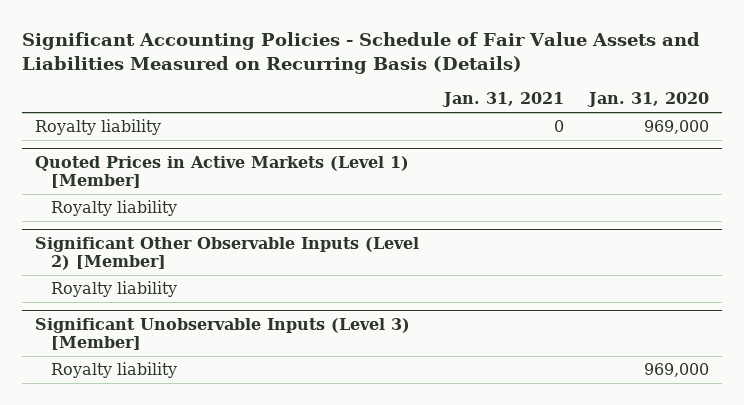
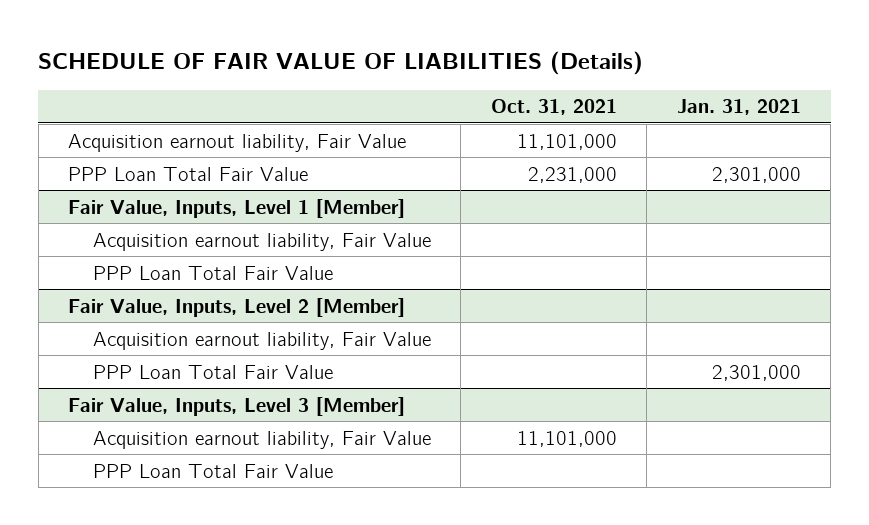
- Significant Accounting Policies - Schedule of Fair Value Assets and Liabilities Measured on Recurring Basis (Details)
+ SCHEDULE OF FAIR VALUE OF LIABILITIES (Details)
- | Jan. 31, 2021 | Jan. 31, 2020
+ | Oct. 31, 2021 | Jan. 31, 2021
- Royalty liability | 0 | 969,000
- Quoted Prices in Active Markets (Level 1) [Member]
- Royalty liability
- Significant Other Observable Inputs (Level 2) [Member]
- Royalty liability
- Significant Unobservable Inputs (Level 3) [Member]
- Royalty liability | | 969,000
+ Acquisition earnout liability, Fair Value | 11,101,000 |
+ PPP Loan Total Fair Value | 2,231,000 | 2,301,000
+ Fair Value, Inputs, Level 1 [Member]
+ Acquisition earnout liability, Fair Value
+ PPP Loan Total Fair Value
+ Fair Value, Inputs, Level 2 [Member]
+ Acquisition earnout liability, Fair Value
+ PPP Loan Total Fair Value | | 2,301,000
+ Fair Value, Inputs, Level 3 [Member]
+ Acquisition earnout liability, Fair Value | 11,101,000 |
+ PPP Loan Total Fair Value

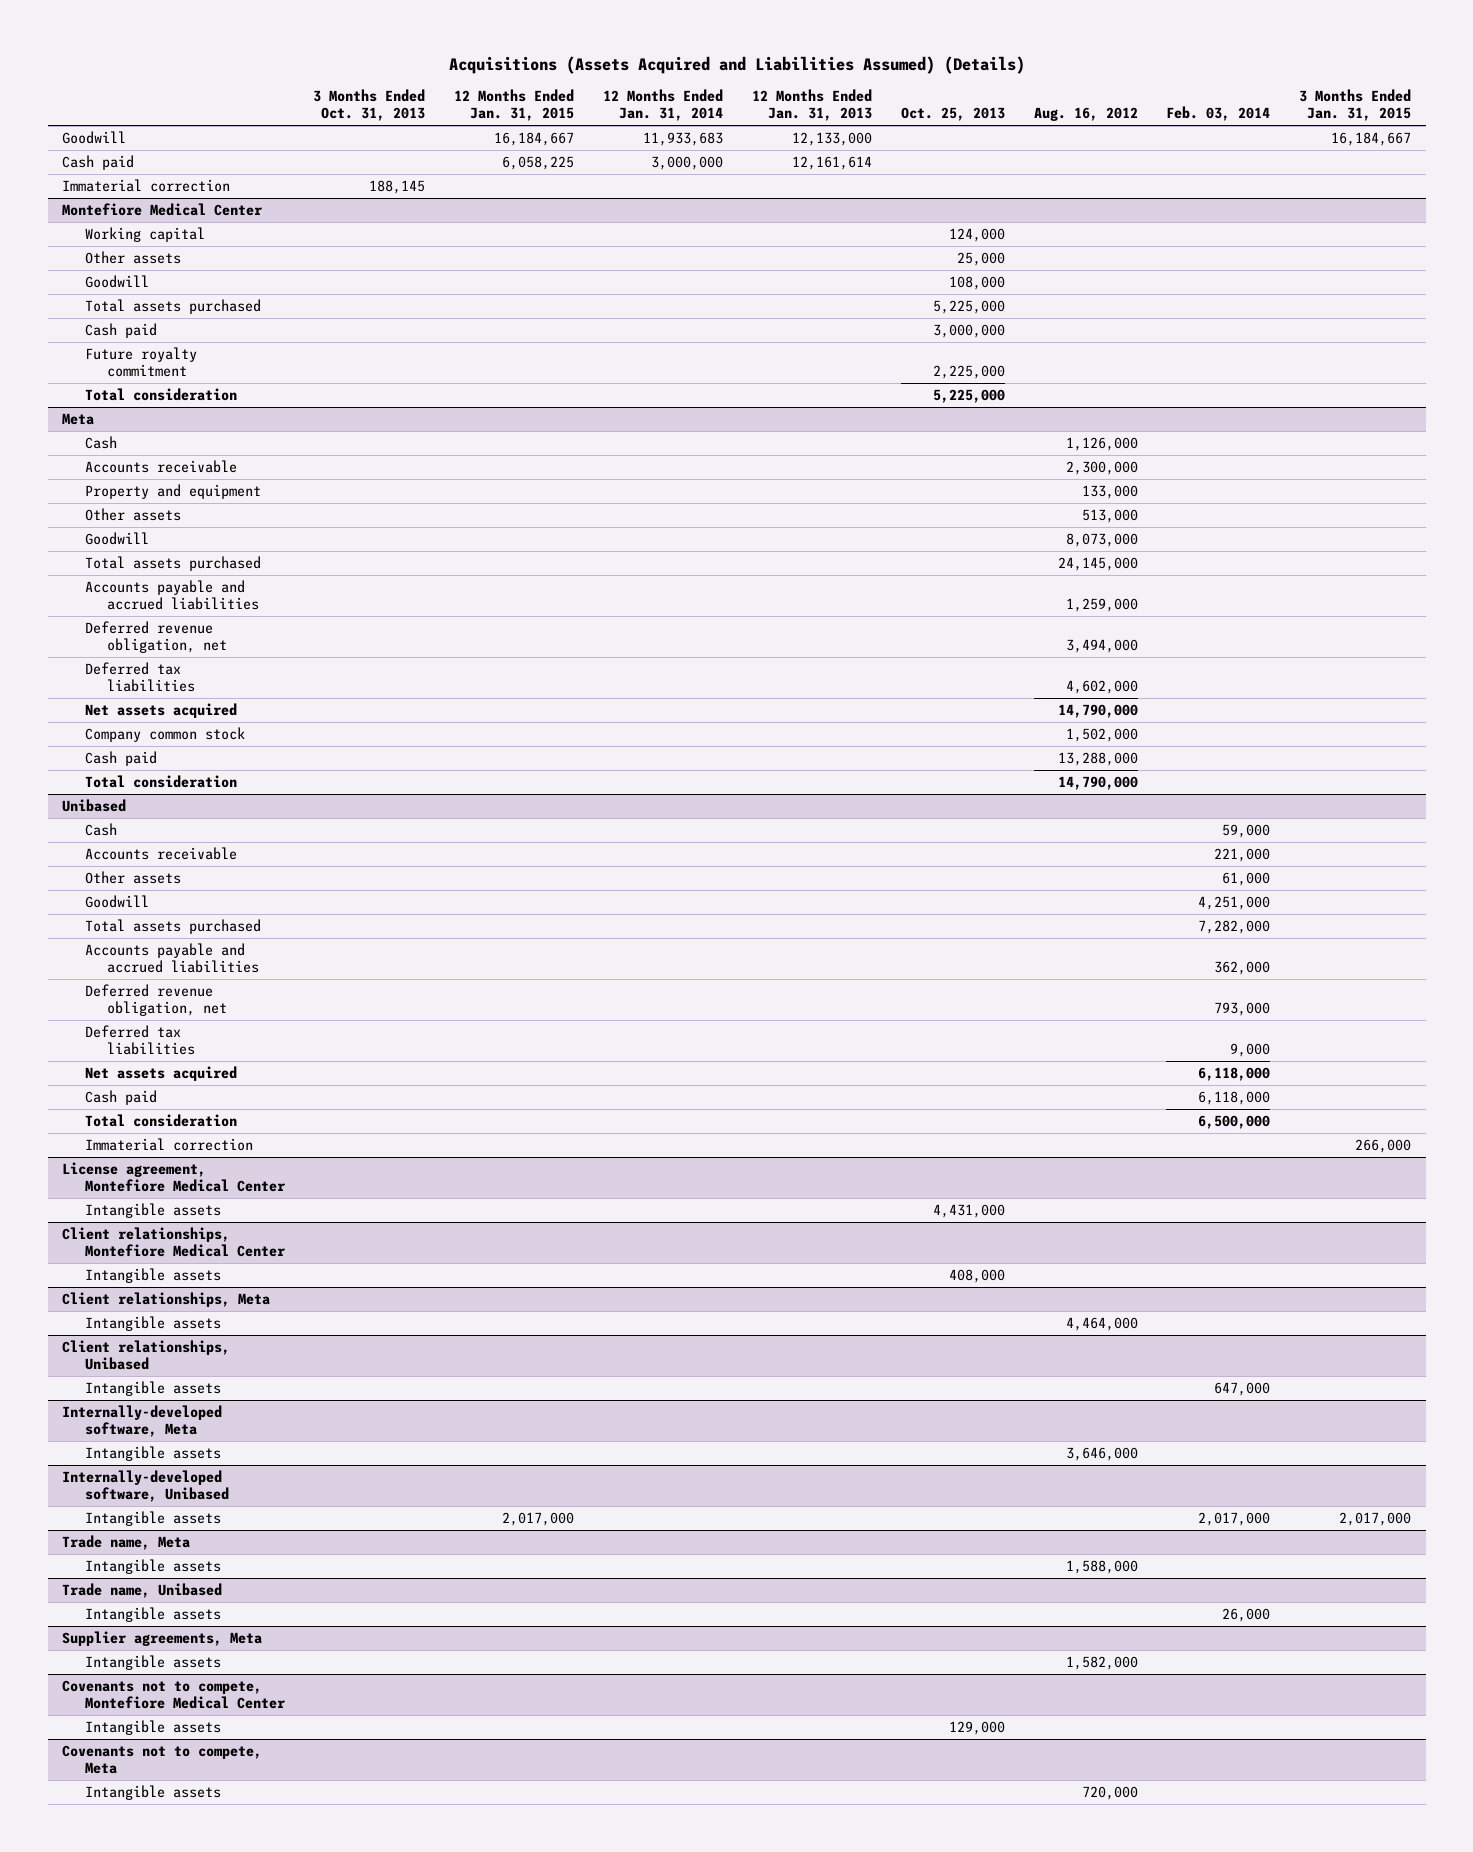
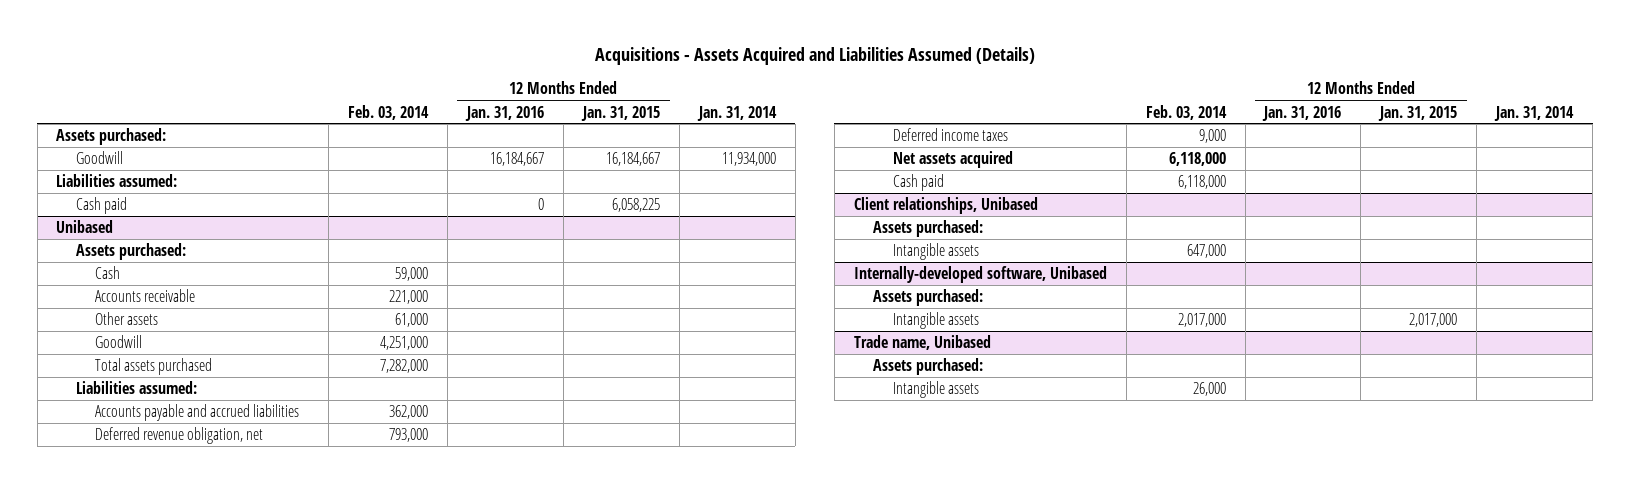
- Acquisitions (Assets Acquired and Liabilities Assumed) (Details)
+ Acquisitions - Assets Acquired and Liabilities Assumed (Details)
- | 3 Months Ended Oct. 31, 2013 | 12 Months Ended Jan. 31, 2015 | 12 Months Ended Jan. 31, 2014 | 12 Months Ended Jan. 31, 2013 | Oct. 25, 2013 | Aug. 16, 2012 | Feb. 03, 2014 | 3 Months Ended Jan. 31, 2015
+ | Feb. 03, 2014 | 12 Months Ended Jan. 31, 2016 | 12 Months Ended Jan. 31, 2015 | Jan. 31, 2014
+ Assets purchased:
+ Liabilities assumed:
- Immaterial correction | 188,145 | | | | | | |
- Montefiore Medical Center
- Working capital | | | | | 124,000 | | |
- Other assets | | | | | 25,000 | | |
- Goodwill | | | | | 108,000 | | |
- Total assets purchased | | | | | 5,225,000 | | |
- Cash paid | | | | | 3,000,000 | | |
- Future royalty commitment | | | | | 2,225,000 | | |
- Total consideration | | | | | 5,225,000 | | |
- Meta
- Cash | | | | | | 1,126,000 | |
- Accounts receivable | | | | | | 2,300,000 | |
- Property and equipment | | | | | | 133,000 | |
- Other assets | | | | | | 513,000 | |
- Goodwill | | | | | | 8,073,000 | |
- Total assets purchased | | | | | | 24,145,000 | |
- Accounts payable and accrued liabilities | | | | | | 1,259,000 | |
- Deferred revenue obligation, net | | | | | | 3,494,000 | |
- Deferred tax liabilities | | | | | | 4,602,000 | |
- Net assets acquired | | | | | | 14,790,000 | |
- Company common stock | | | | | | 1,502,000 | |
- Cash paid | | | | | | 13,288,000 | |
- Total consideration | | | | | | 14,790,000 | |
@ Unibased
+ Assets purchased:
+ Liabilities assumed:
- Deferred tax liabilities | | | | | | | 9,000 |
+ Deferred income taxes | 9,000 | | |
- Total consideration | | | | | | | 6,500,000 |
- Immaterial correction | | | | | | | | 266,000
- License agreement, Montefiore Medical Center
- Intangible assets | | | | | 4,431,000 | | |
- Client relationships, Montefiore Medical Center
- Intangible assets | | | | | 408,000 | | |
- Client relationships, Meta
- Intangible assets | | | | | | 4,464,000 | |
@ Client relationships, Unibased
+ Assets purchased:
- Internally-developed software, Meta
- Intangible assets | | | | | | 3,646,000 | |
@ Internally-developed software, Unibased
+ Assets purchased:
- Trade name, Meta
- Intangible assets | | | | | | 1,588,000 | |
@ Trade name, Unibased
+ Assets purchased:
- Supplier agreements, Meta
- Intangible assets | | | | | | 1,582,000 | |
- Covenants not to compete, Montefiore Medical Center
- Intangible assets | | | | | 129,000 | | |
- Covenants not to compete, Meta
- Intangible assets | | | | | | 720,000 | |

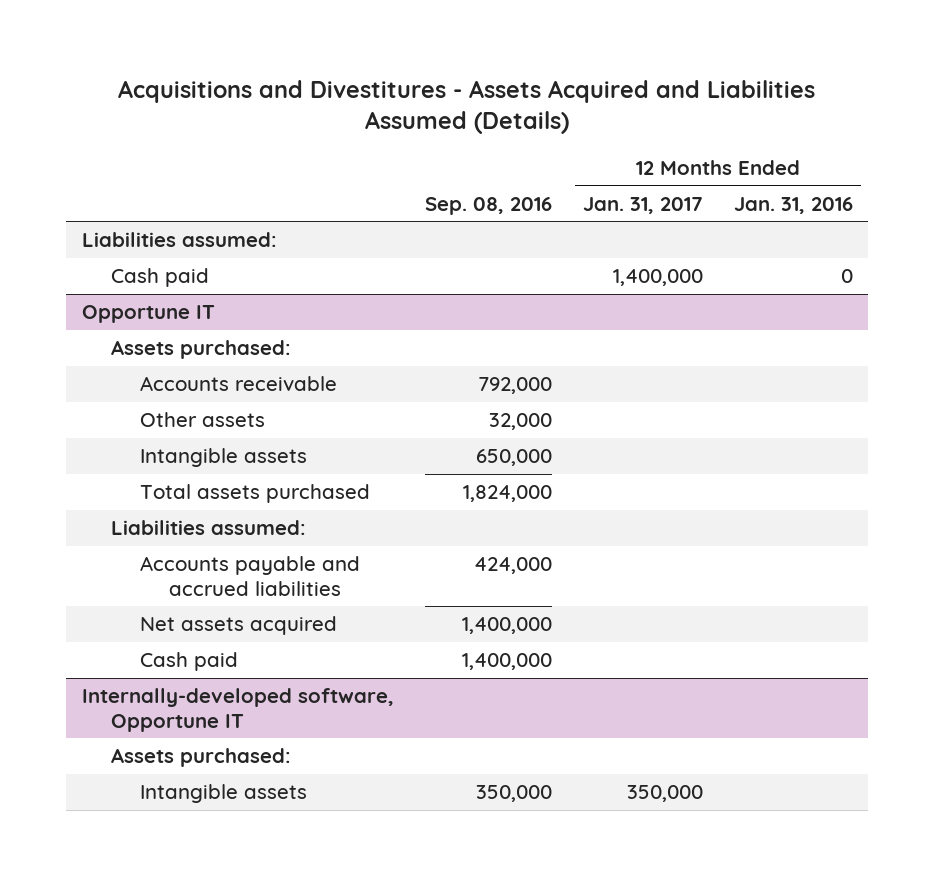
- Acquisitions - Assets Acquired and Liabilities Assumed (Details)
+ Acquisitions and Divestitures - Assets Acquired and Liabilities Assumed (Details)
- | Feb. 03, 2014 | 12 Months Ended Jan. 31, 2016 | 12 Months Ended Jan. 31, 2015 | Jan. 31, 2014
+ | Sep. 08, 2016 | 12 Months Ended Jan. 31, 2017 | 12 Months Ended Jan. 31, 2016
- Assets purchased:
- Goodwill | | 16,184,667 | 16,184,667 | 11,934,000
- Unibased
- Assets purchased:
- Cash | 59,000 | | |
- Accounts receivable | 221,000 | | |
- Other assets | 61,000 | | |
- Goodwill | 4,251,000 | | |
- Total assets purchased | 7,282,000 | | |
- Liabilities assumed:
- Accounts payable and accrued liabilities | 362,000 | | |
- Deferred revenue obligation, net | 793,000 | | |
- Deferred income taxes | 9,000 | | |
- Net assets acquired | 6,118,000 | | |
- Cash paid | 6,118,000 | | |
- Client relationships, Unibased
- Assets purchased:
- Intangible assets | 647,000 | | |
- Internally-developed software, Unibased
+ Opportune IT
+ Assets purchased:
+ Accounts receivable | 792,000 | |
+ Other assets | 32,000 | |
+ Intangible assets | 650,000 | |
+ Total assets purchased | 1,824,000 | |
+ Liabilities assumed:
+ Accounts payable and accrued liabilities | 424,000 | |
+ Net assets acquired | 1,400,000 | |
+ Cash paid | 1,400,000 | |
+ Internally-developed software, Opportune IT
- Trade name, Unibased
- Assets purchased:
- Intangible assets | 26,000 | | |

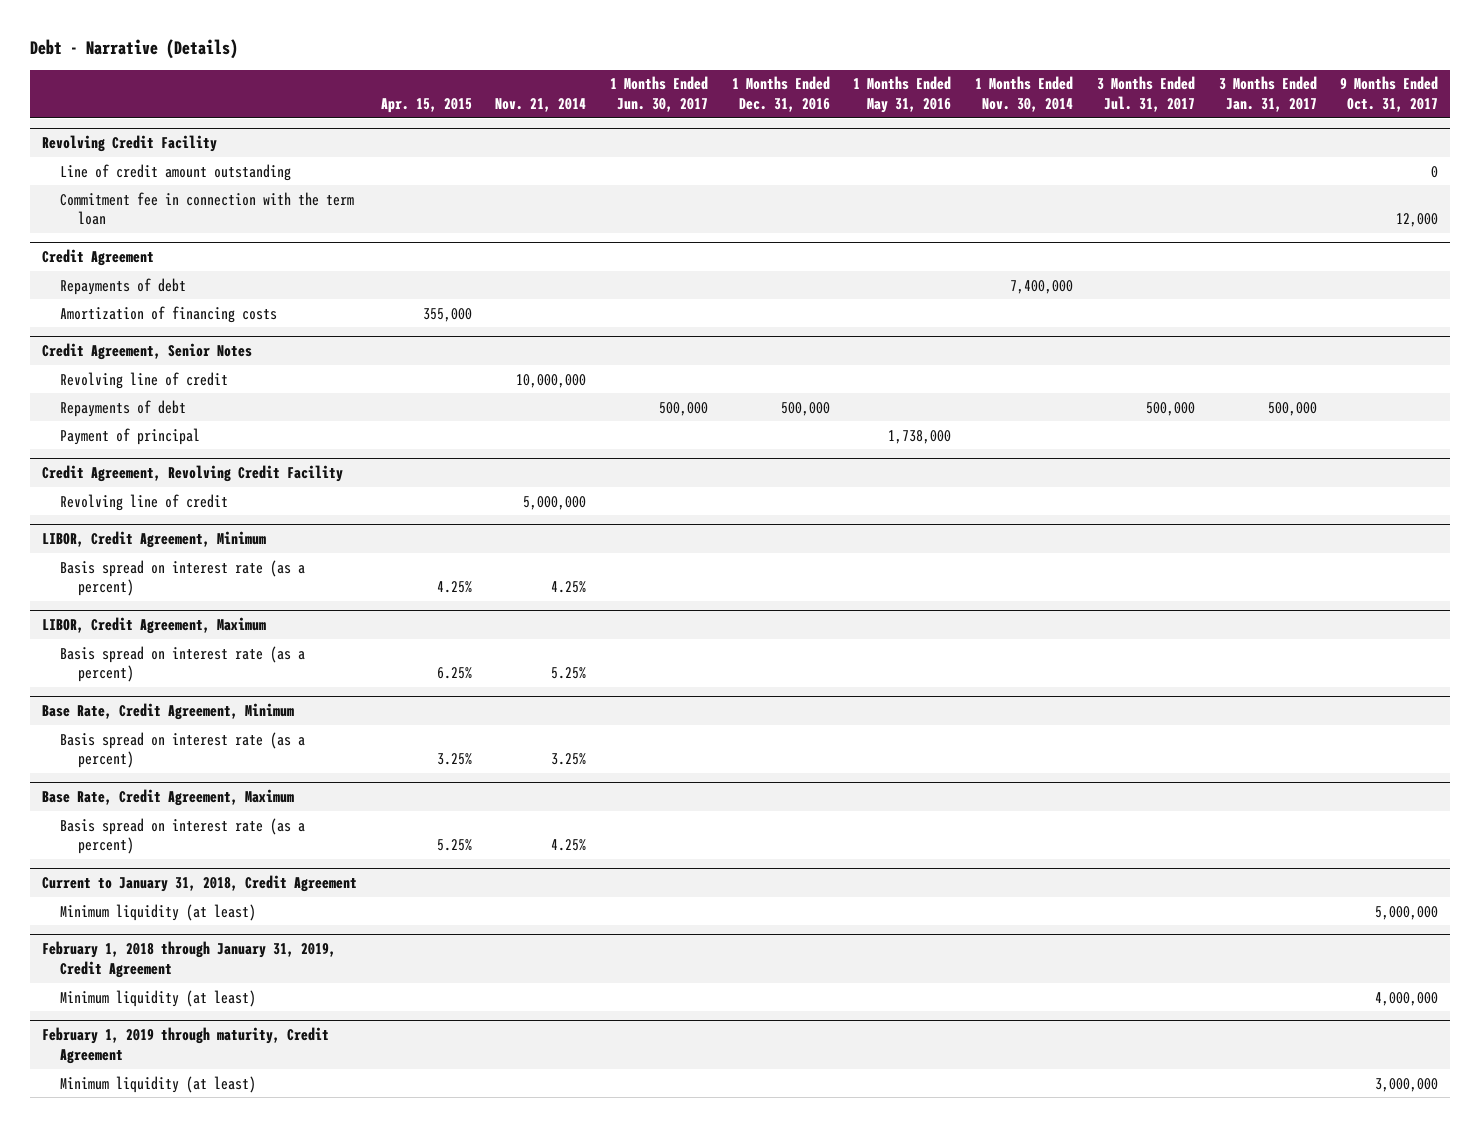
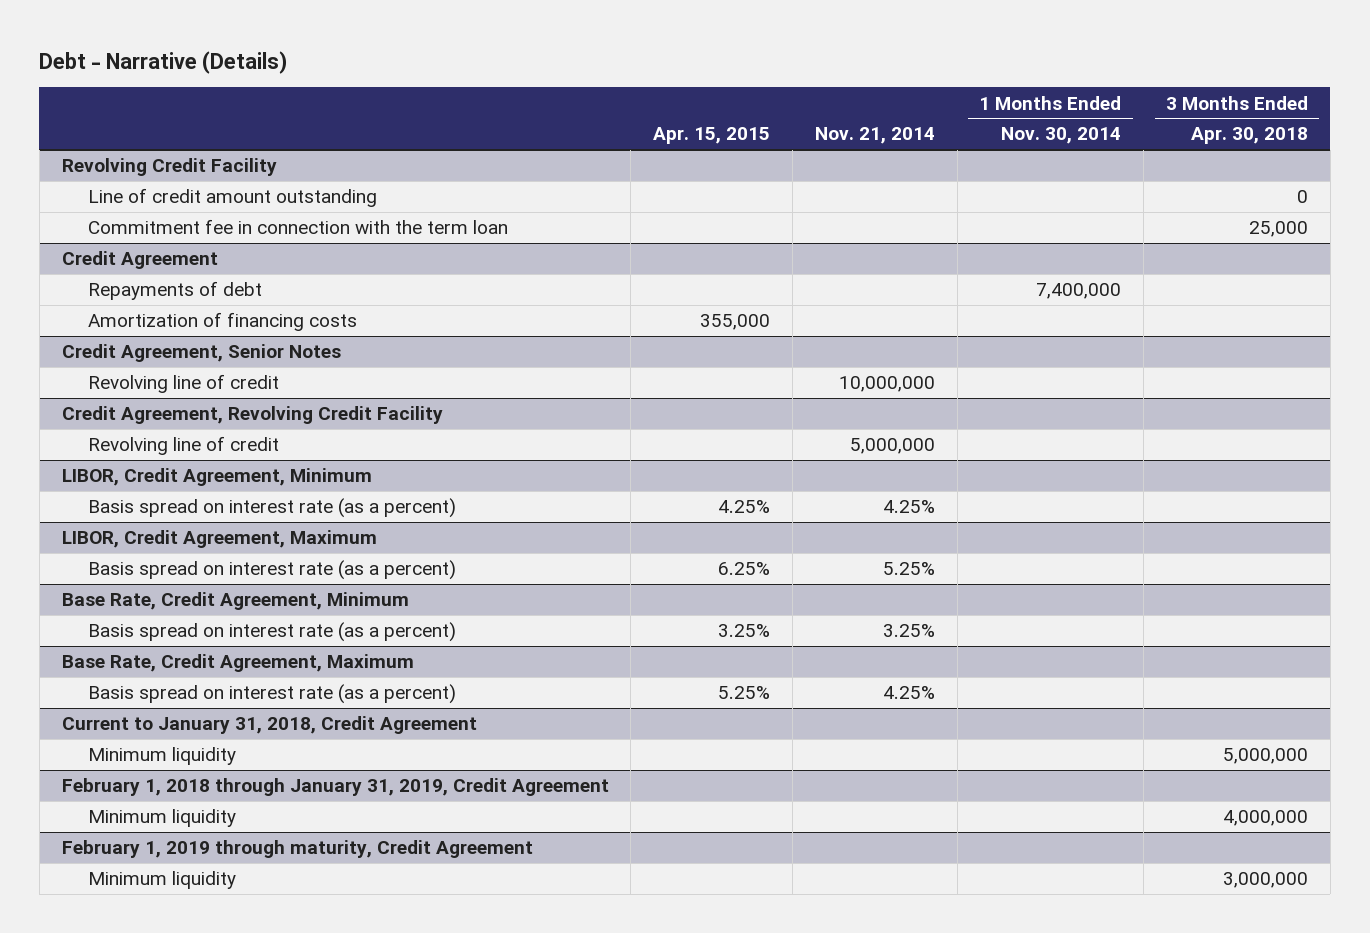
- | Apr. 15, 2015 | Nov. 21, 2014 | 1 Months Ended Jun. 30, 2017 | 1 Months Ended Dec. 31, 2016 | 1 Months Ended May 31, 2016 | 1 Months Ended Nov. 30, 2014 | 3 Months Ended Jul. 31, 2017 | 3 Months Ended Jan. 31, 2017 | 9 Months Ended Oct. 31, 2017
+ | Apr. 15, 2015 | Nov. 21, 2014 | 1 Months Ended Nov. 30, 2014 | 3 Months Ended Apr. 30, 2018
@ Credit Agreement, Senior Notes
- Repayments of debt | | | 500,000 | 500,000 | | | 500,000 | 500,000 |
- Payment of principal | | | | | 1,738,000 | | | |
@ Current to January 31, 2018, Credit Agreement
- Minimum liquidity (at least) | | | | | | | | | 5,000,000
+ Minimum liquidity | | | | 5,000,000
@ February 1, 2018 through January 31, 2019, Credit Agreement
- Minimum liquidity (at least) | | | | | | | | | 4,000,000
+ Minimum liquidity | | | | 4,000,000
@ February 1, 2019 through maturity, Credit Agreement
- Minimum liquidity (at least) | | | | | | | | | 3,000,000
+ Minimum liquidity | | | | 3,000,000

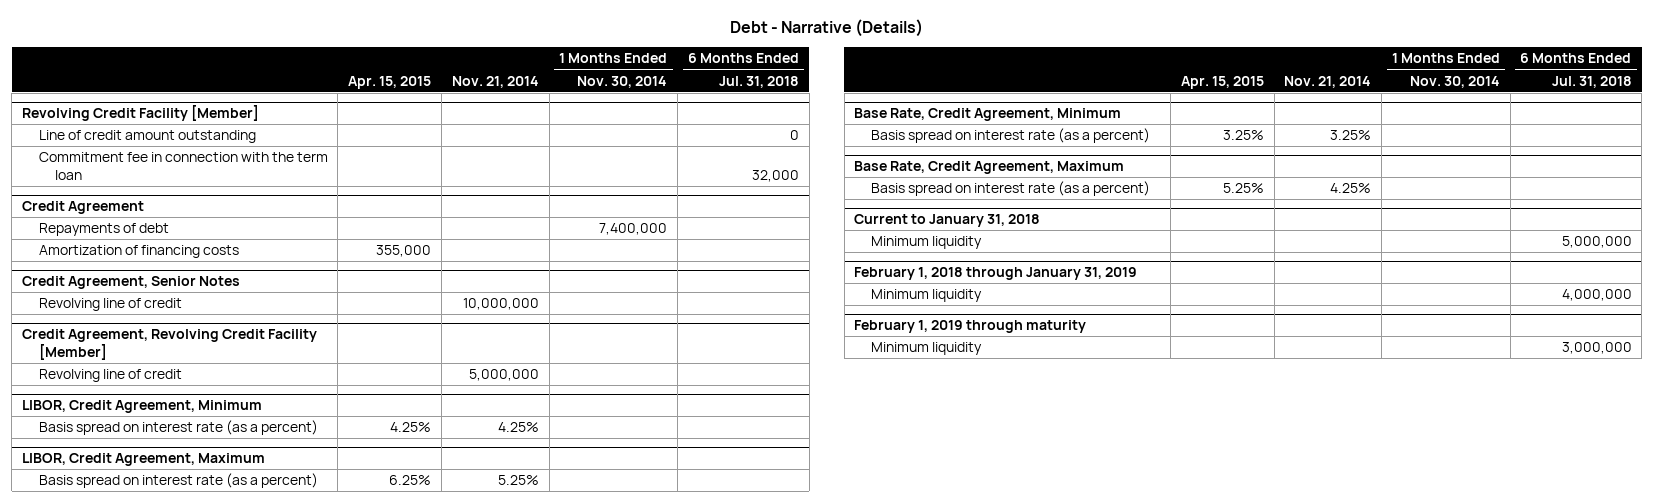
- | Apr. 15, 2015 | Nov. 21, 2014 | 1 Months Ended Nov. 30, 2014 | 3 Months Ended Apr. 30, 2018
+ | Apr. 15, 2015 | Nov. 21, 2014 | 1 Months Ended Nov. 30, 2014 | 6 Months Ended Jul. 31, 2018
- Revolving Credit Facility
+ Revolving Credit Facility [Member]
- Credit Agreement, Revolving Credit Facility
+ Credit Agreement, Revolving Credit Facility [Member]
- Current to January 31, 2018, Credit Agreement
+ Current to January 31, 2018
- February 1, 2018 through January 31, 2019, Credit Agreement
+ February 1, 2018 through January 31, 2019
- February 1, 2019 through maturity, Credit Agreement
+ February 1, 2019 through maturity

